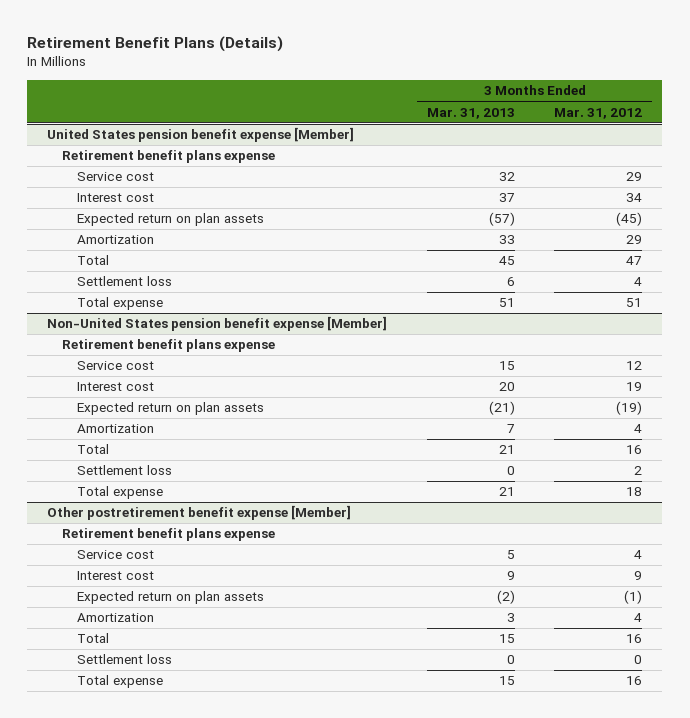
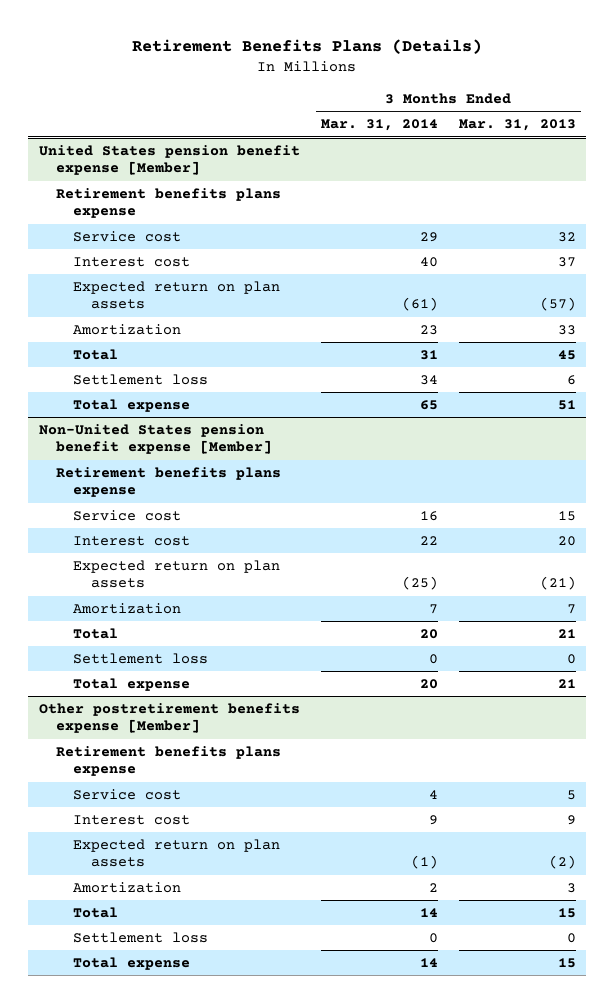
- Retirement Benefit Plans (Details)
+ Retirement Benefits Plans (Details)
- | 3 Months Ended Mar. 31, 2013 | 3 Months Ended Mar. 31, 2012
+ | 3 Months Ended Mar. 31, 2014 | 3 Months Ended Mar. 31, 2013
@ United States pension benefit expense [Member]
- Retirement benefit plans expense
+ Retirement benefits plans expense
@ Non-United States pension benefit expense [Member]
- Retirement benefit plans expense
+ Retirement benefits plans expense
- Other postretirement benefit expense [Member]
- Retirement benefit plans expense
+ Other postretirement benefits expense [Member]
+ Retirement benefits plans expense

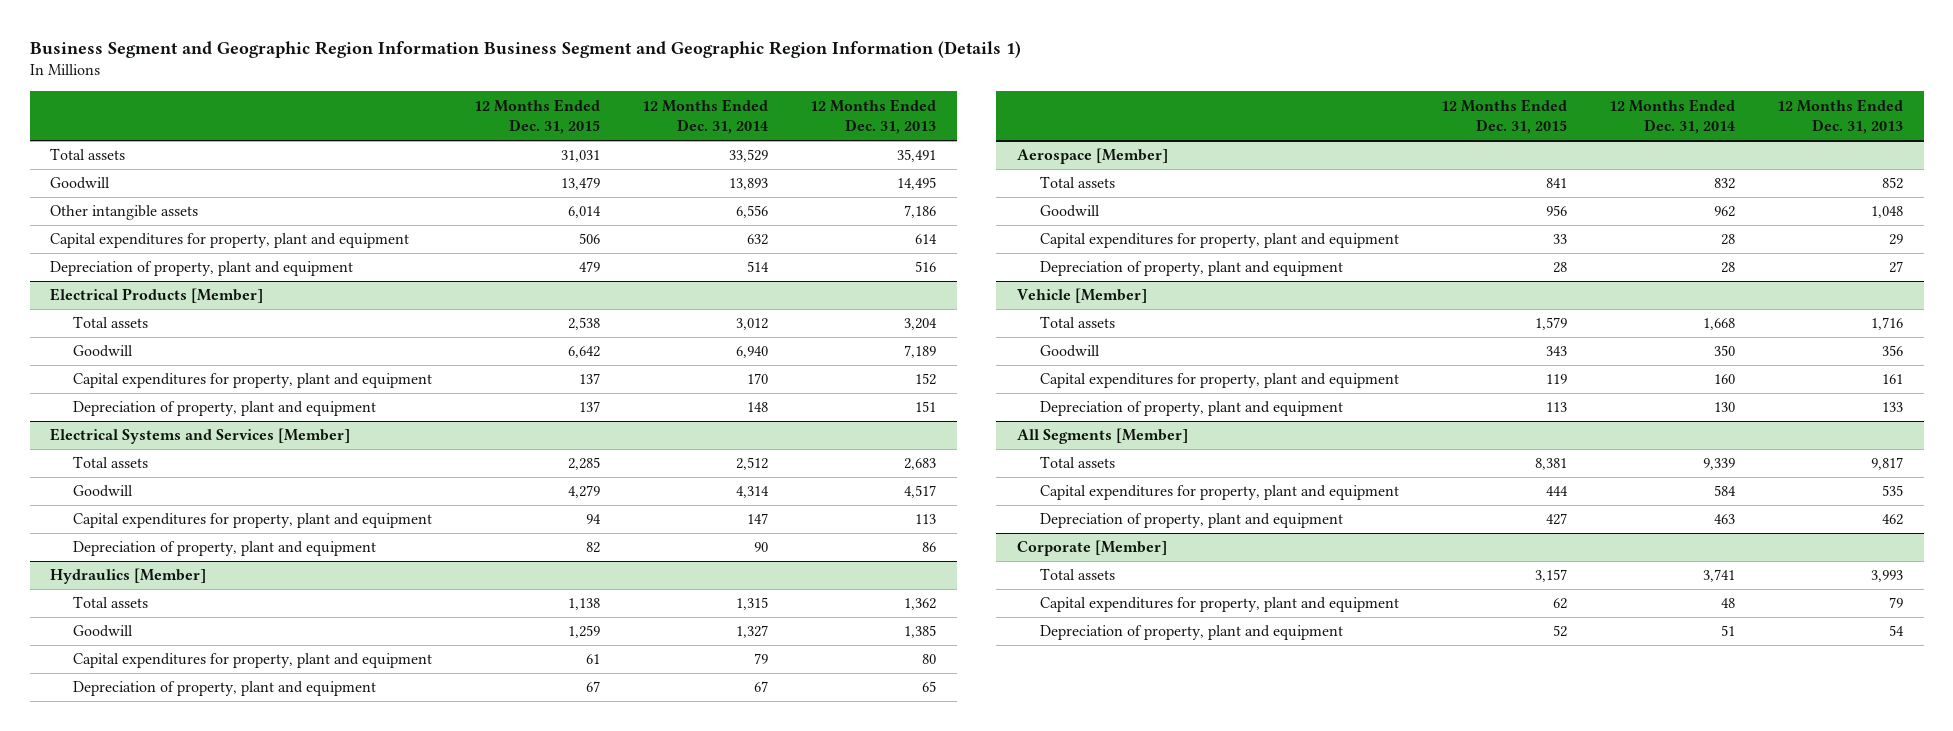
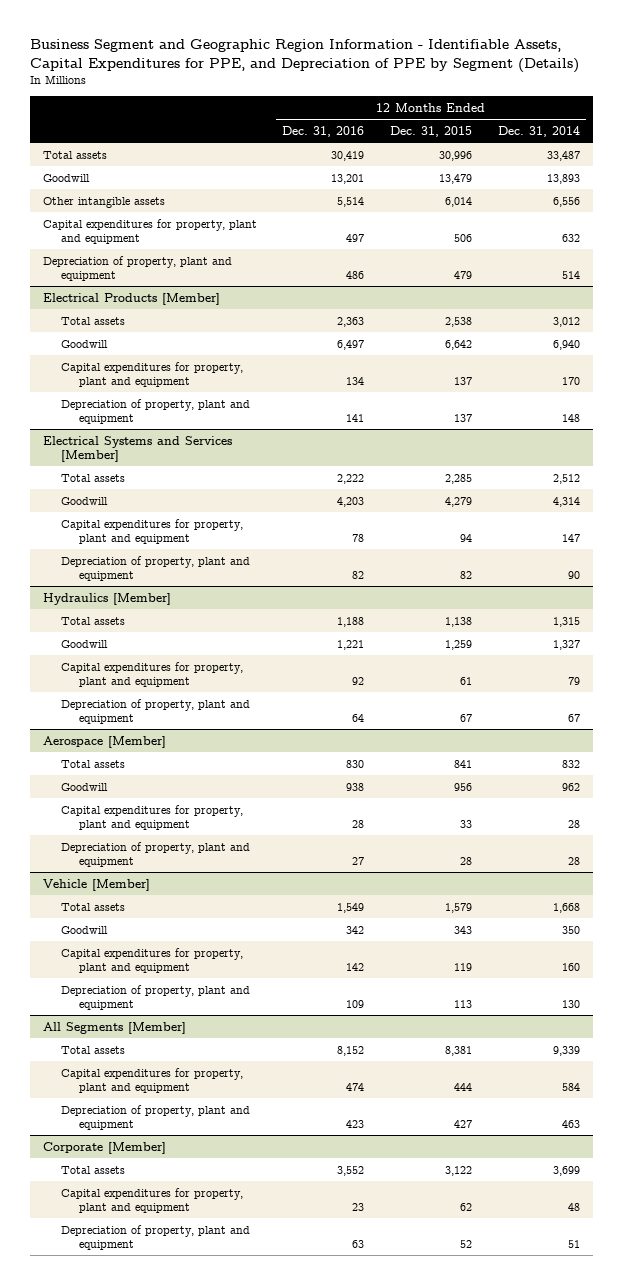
- Business Segment and Geographic Region Information Business Segment and Geographic Region Information (Details 1)
+ Business Segment and Geographic Region Information - Identifiable Assets, Capital Expenditures for PPE, and Depreciation of PPE by Segment (Details)
- | 12 Months Ended Dec. 31, 2015 | 12 Months Ended Dec. 31, 2014 | 12 Months Ended Dec. 31, 2013
+ | 12 Months Ended Dec. 31, 2016 | 12 Months Ended Dec. 31, 2015 | 12 Months Ended Dec. 31, 2014
- Total assets | 31,031 | 33,529 | 35,491
+ Total assets | 30,419 | 30,996 | 33,487
@ Corporate [Member]
- Total assets | 3,157 | 3,741 | 3,993
+ Total assets | 3,552 | 3,122 | 3,699

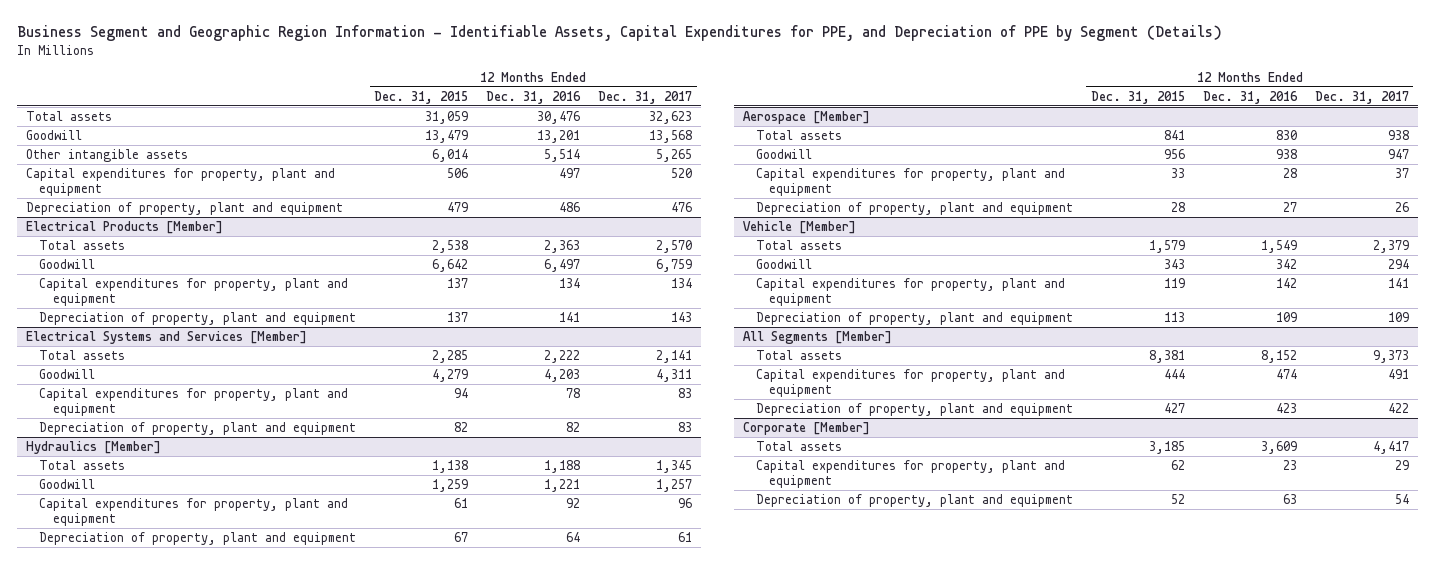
- | 12 Months Ended Dec. 31, 2016 | 12 Months Ended Dec. 31, 2015 | 12 Months Ended Dec. 31, 2014
+ | 12 Months Ended Dec. 31, 2015 | 12 Months Ended Dec. 31, 2016 | 12 Months Ended Dec. 31, 2017
- Total assets | 30,419 | 30,996 | 33,487
+ Total assets | 31,059 | 30,476 | 32,623
@ Corporate [Member]
- Total assets | 3,552 | 3,122 | 3,699
+ Total assets | 3,185 | 3,609 | 4,417

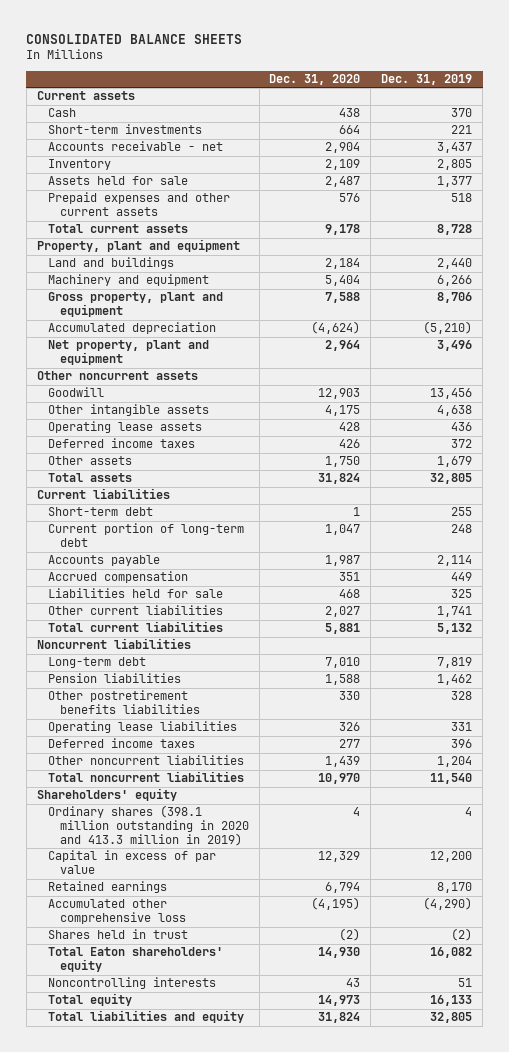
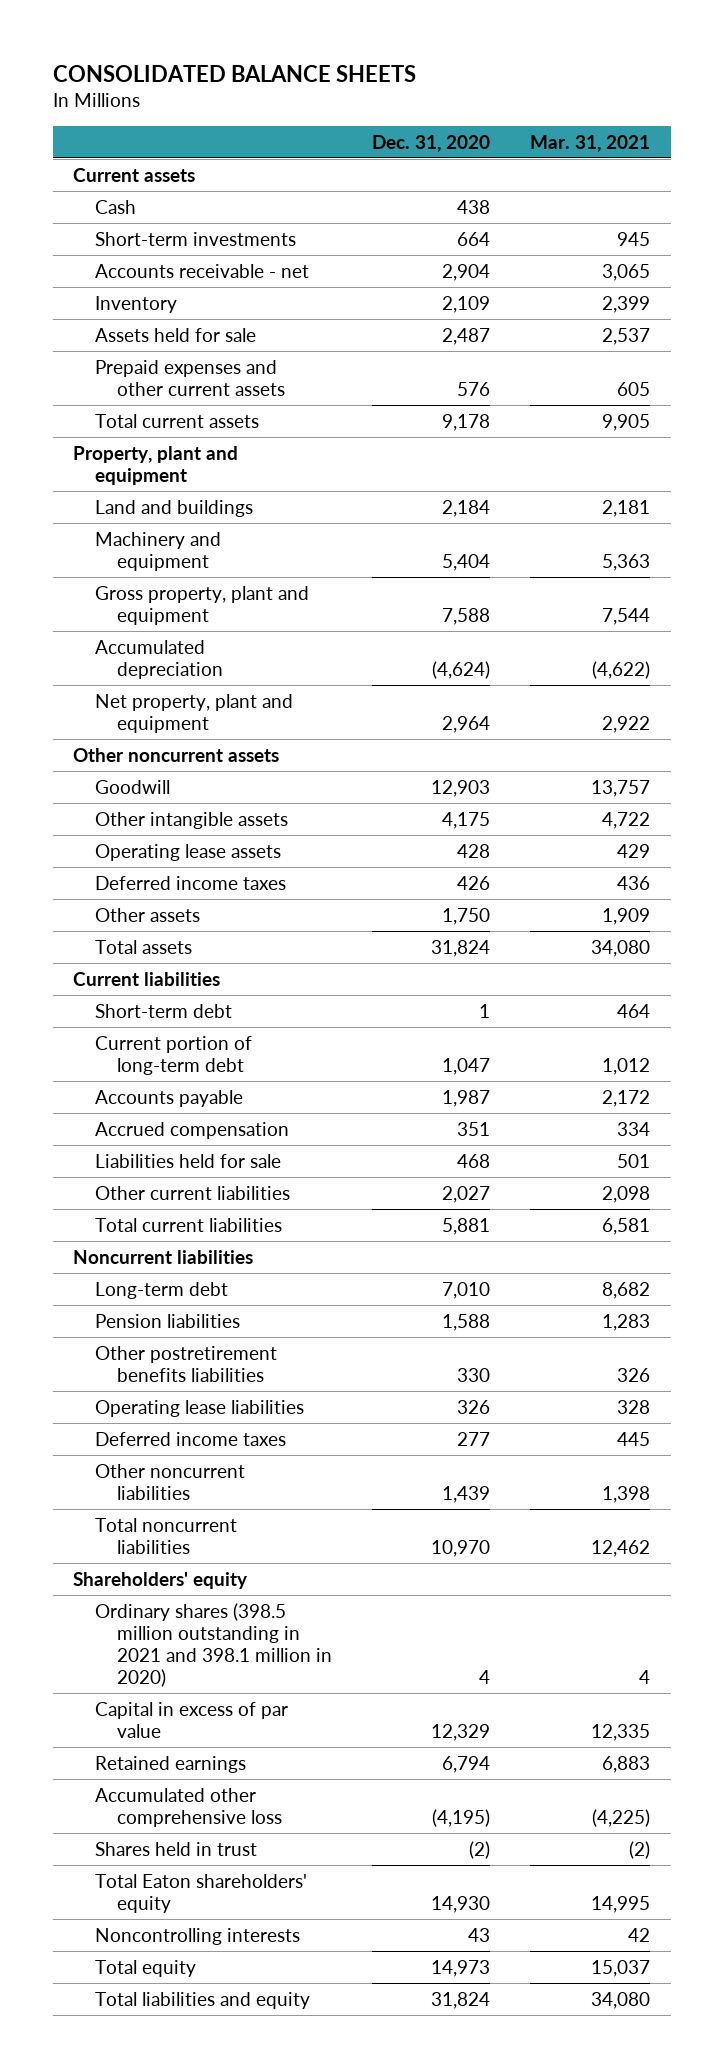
- | Dec. 31, 2020 | Dec. 31, 2019
+ | Dec. 31, 2020 | Mar. 31, 2021
- Ordinary shares (398.1 million outstanding in 2020 and 413.3 million in 2019) | 4 | 4
+ Ordinary shares (398.5 million outstanding in 2021 and 398.1 million in 2020) | 4 | 4

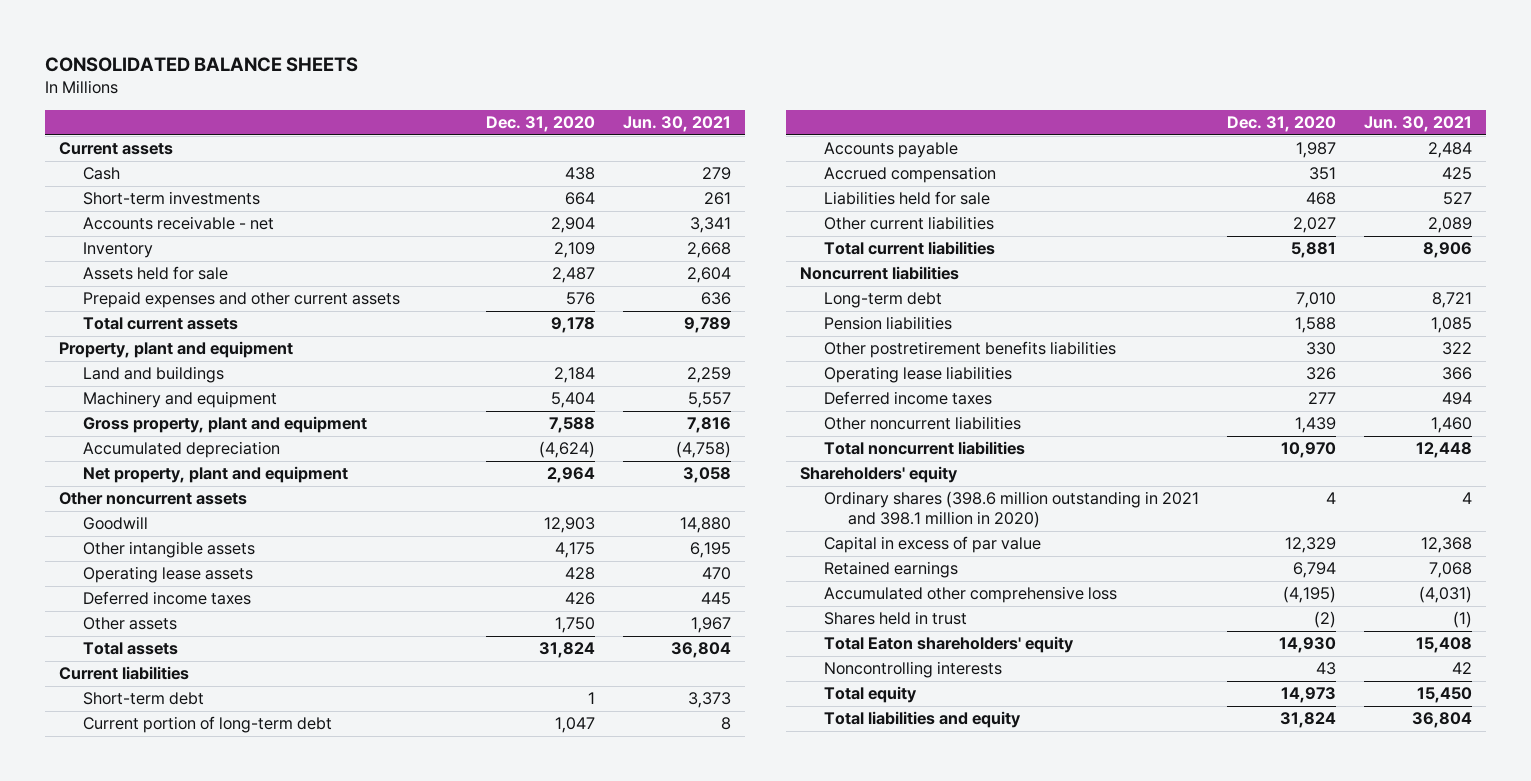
- | Dec. 31, 2020 | Mar. 31, 2021
+ | Dec. 31, 2020 | Jun. 30, 2021
- Ordinary shares (398.5 million outstanding in 2021 and 398.1 million in 2020) | 4 | 4
+ Ordinary shares (398.6 million outstanding in 2021 and 398.1 million in 2020) | 4 | 4

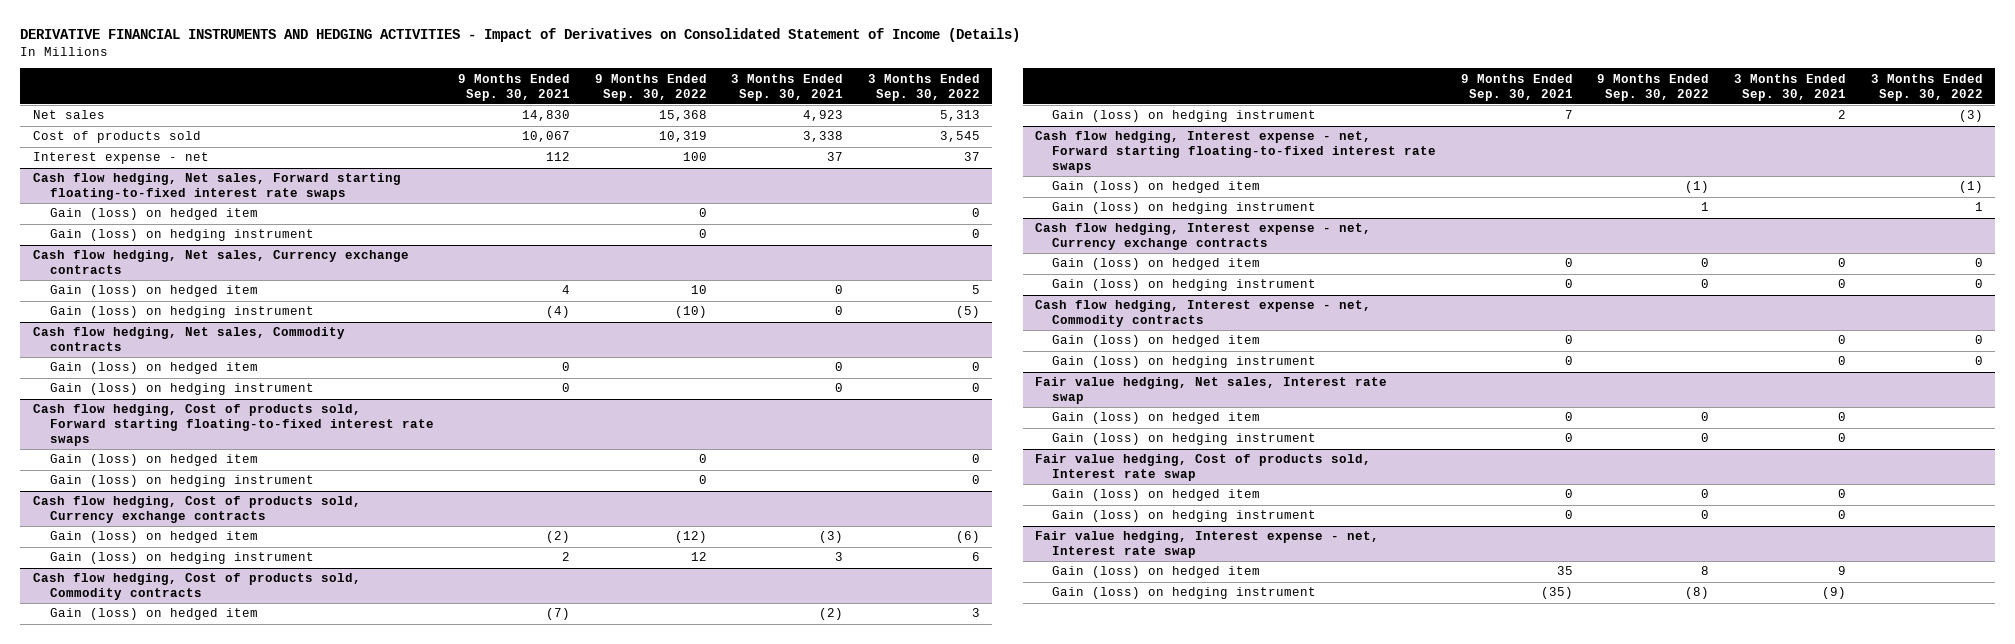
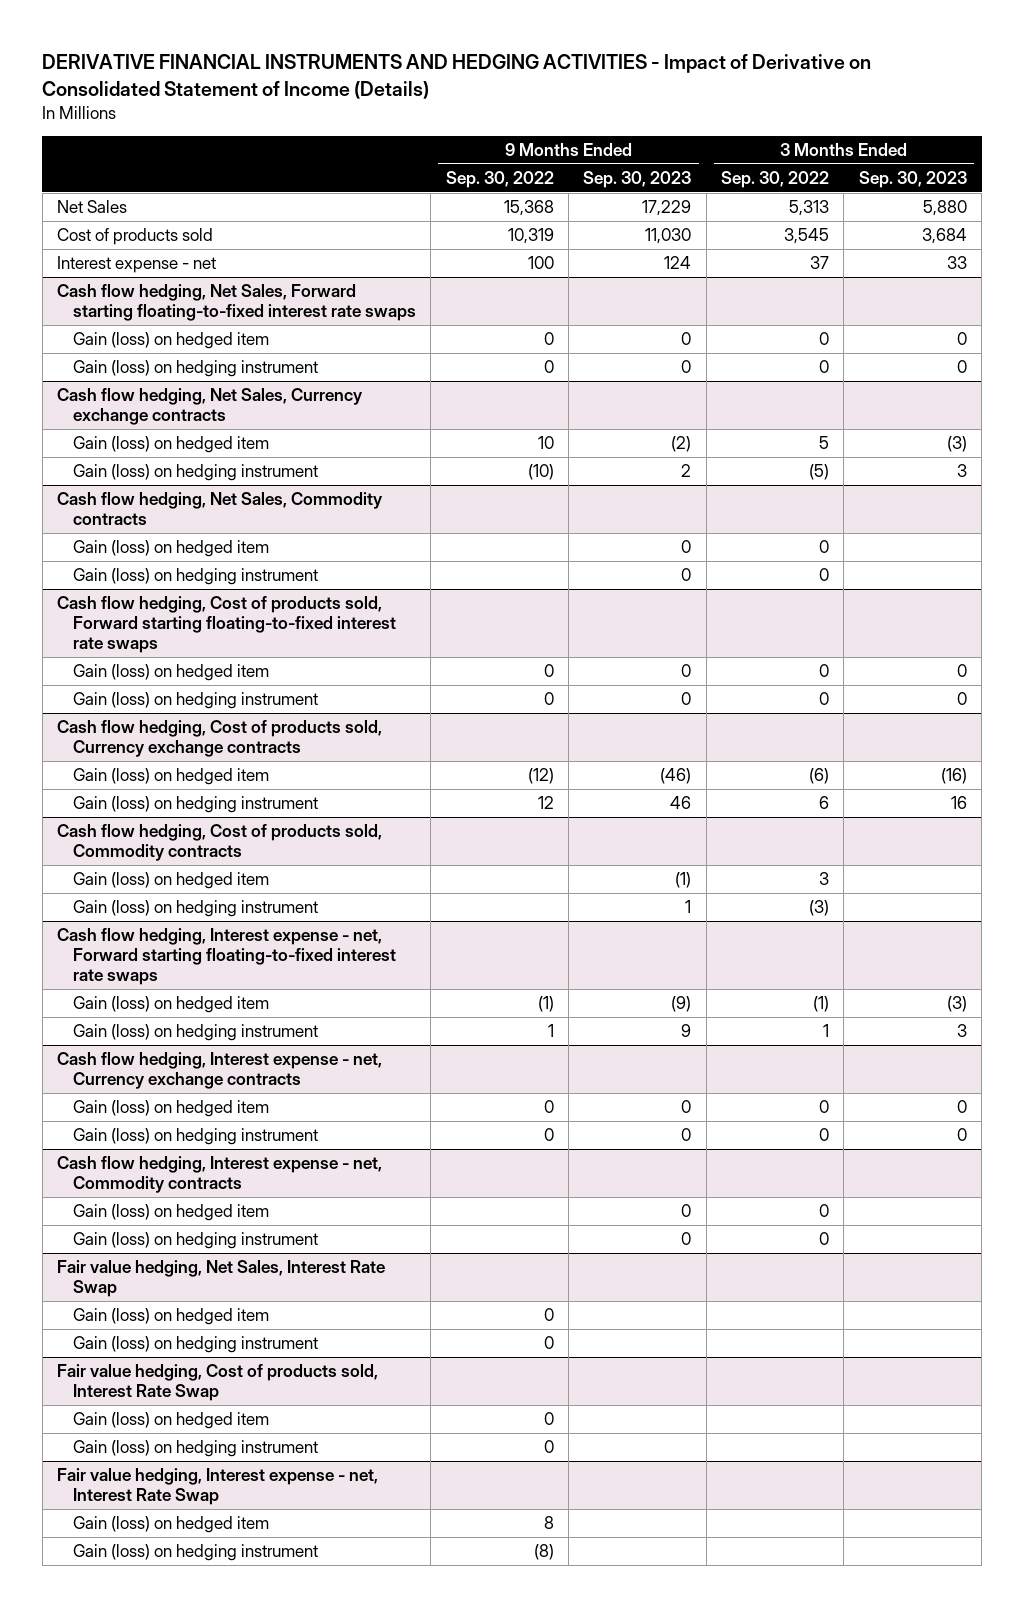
- DERIVATIVE FINANCIAL INSTRUMENTS AND HEDGING ACTIVITIES - Impact of Derivatives on Consolidated Statement of Income (Details)
+ DERIVATIVE FINANCIAL INSTRUMENTS AND HEDGING ACTIVITIES - Impact of Derivative on Consolidated Statement of Income (Details)
- | 9 Months Ended Sep. 30, 2021 | 9 Months Ended Sep. 30, 2022 | 3 Months Ended Sep. 30, 2021 | 3 Months Ended Sep. 30, 2022
+ | 9 Months Ended Sep. 30, 2022 | 9 Months Ended Sep. 30, 2023 | 3 Months Ended Sep. 30, 2022 | 3 Months Ended Sep. 30, 2023
- Net sales | 14,830 | 15,368 | 4,923 | 5,313
+ Net Sales | 15,368 | 17,229 | 5,313 | 5,880
- Cash flow hedging, Net sales, Forward starting floating-to-fixed interest rate swaps
+ Cash flow hedging, Net Sales, Forward starting floating-to-fixed interest rate swaps
- Cash flow hedging, Net sales, Currency exchange contracts
+ Cash flow hedging, Net Sales, Currency exchange contracts
- Cash flow hedging, Net sales, Commodity contracts
+ Cash flow hedging, Net Sales, Commodity contracts
- Fair value hedging, Net sales, Interest rate swap
+ Fair value hedging, Net Sales, Interest Rate Swap
- Fair value hedging, Cost of products sold, Interest rate swap
+ Fair value hedging, Cost of products sold, Interest Rate Swap
- Fair value hedging, Interest expense - net, Interest rate swap
+ Fair value hedging, Interest expense - net, Interest Rate Swap

